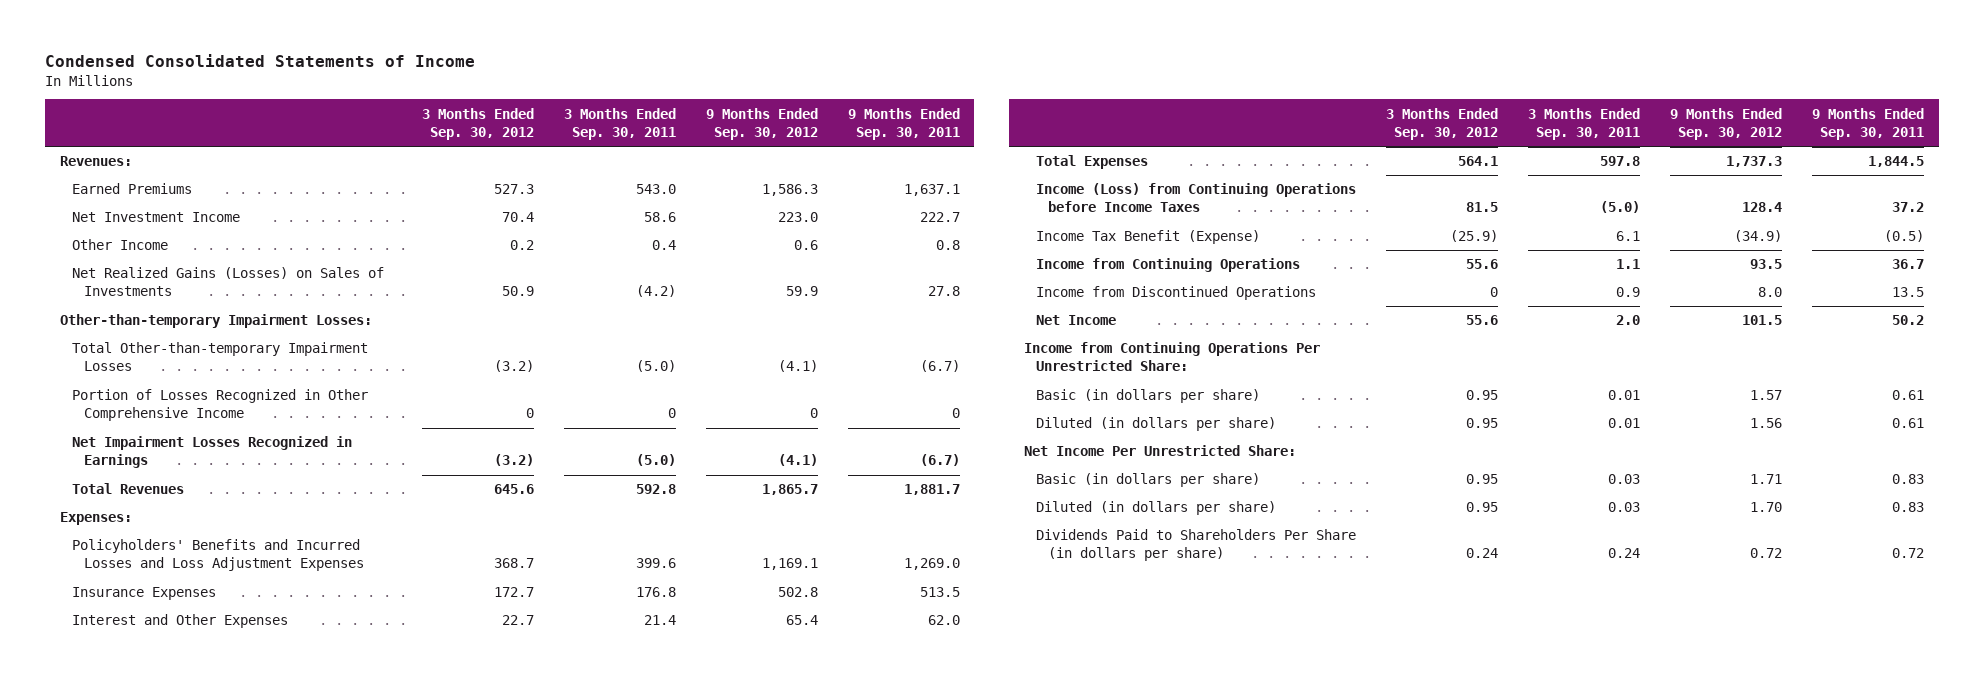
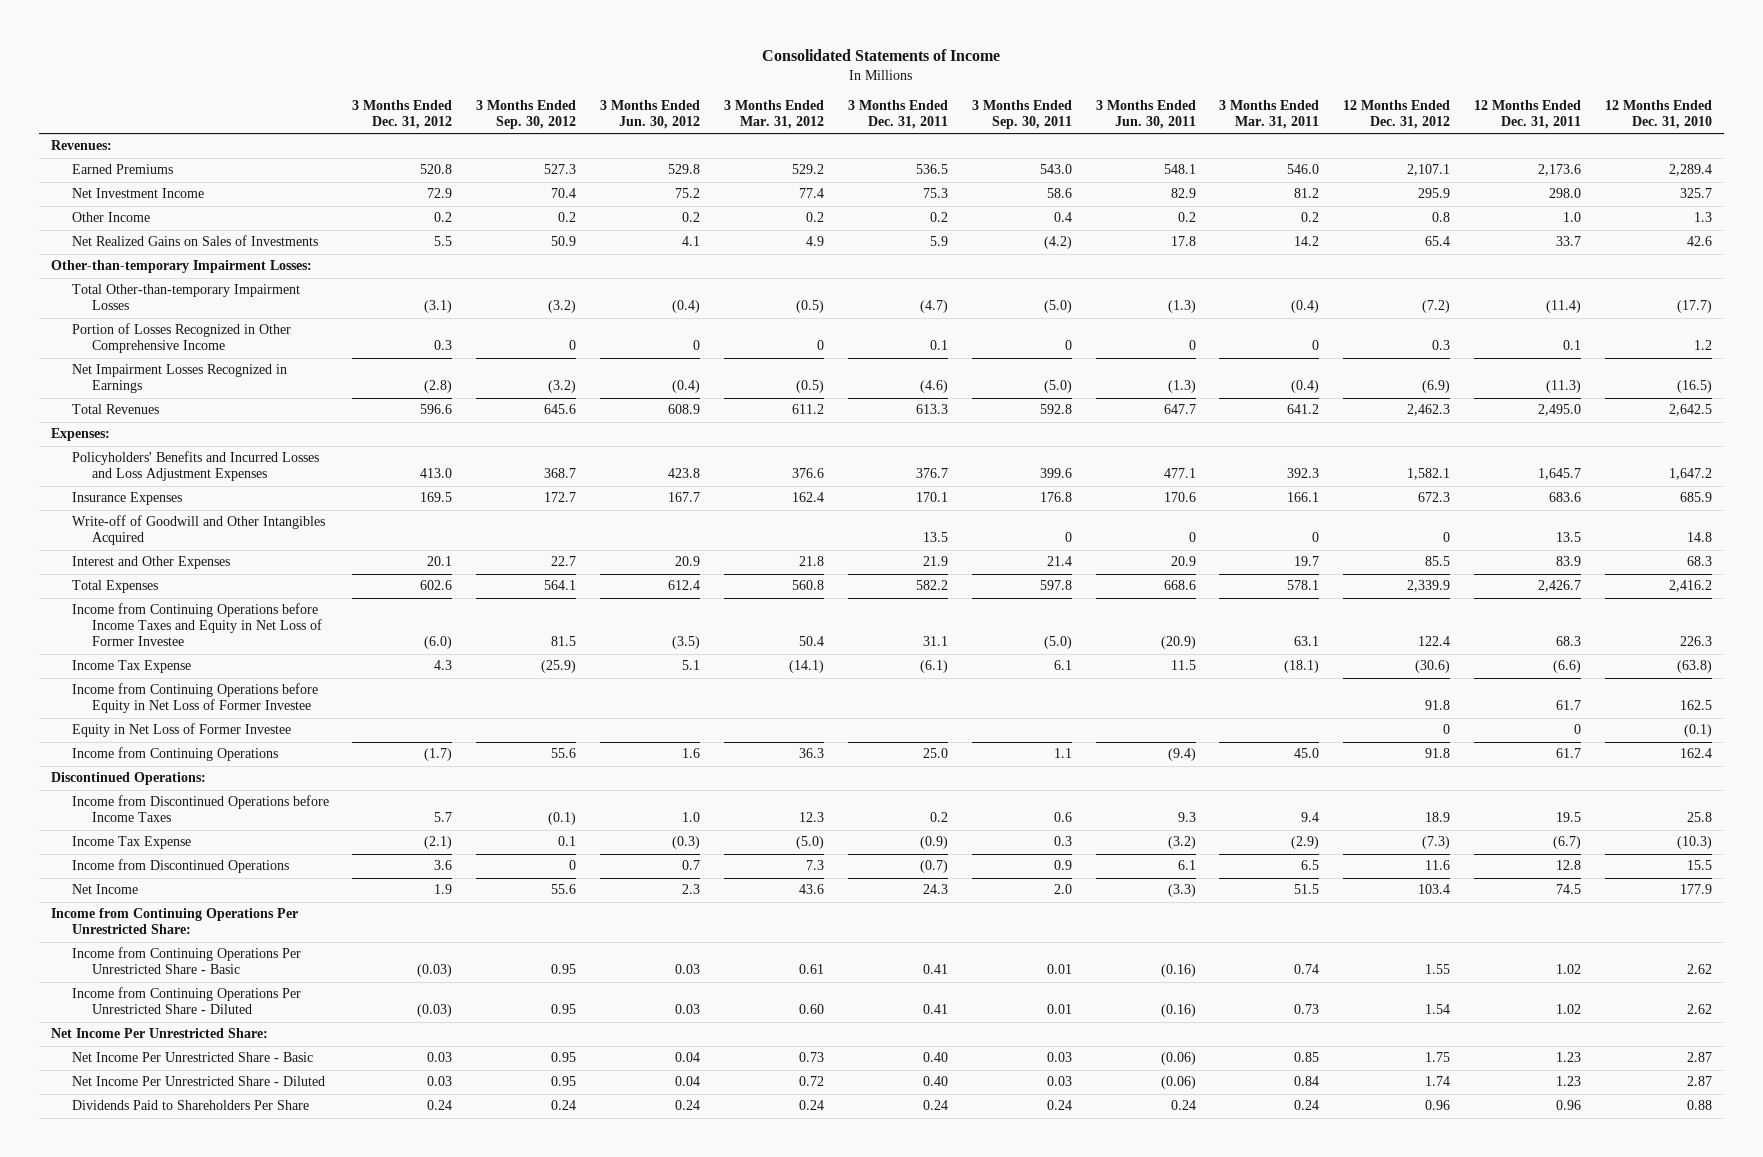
- Condensed Consolidated Statements of Income
+ Consolidated Statements of Income
- | 3 Months Ended Sep. 30, 2012 | 3 Months Ended Sep. 30, 2011 | 9 Months Ended Sep. 30, 2012 | 9 Months Ended Sep. 30, 2011
+ | 3 Months Ended Dec. 31, 2012 | 3 Months Ended Sep. 30, 2012 | 3 Months Ended Jun. 30, 2012 | 3 Months Ended Mar. 31, 2012 | 3 Months Ended Dec. 31, 2011 | 3 Months Ended Sep. 30, 2011 | 3 Months Ended Jun. 30, 2011 | 3 Months Ended Mar. 31, 2011 | 12 Months Ended Dec. 31, 2012 | 12 Months Ended Dec. 31, 2011 | 12 Months Ended Dec. 31, 2010
- Net Realized Gains (Losses) on Sales of Investments | 50.9 | (4.2) | 59.9 | 27.8
+ Net Realized Gains on Sales of Investments | 5.5 | 50.9 | 4.1 | 4.9 | 5.9 | (4.2) | 17.8 | 14.2 | 65.4 | 33.7 | 42.6
+ Write-off of Goodwill and Other Intangibles Acquired | | | | | 13.5 | 0 | 0 | 0 | 0 | 13.5 | 14.8
- Income (Loss) from Continuing Operations before Income Taxes | 81.5 | (5.0) | 128.4 | 37.2
- Income Tax Benefit (Expense) | (25.9) | 6.1 | (34.9) | (0.5)
+ Income from Continuing Operations before Income Taxes and Equity in Net Loss of Former Investee | (6.0) | 81.5 | (3.5) | 50.4 | 31.1 | (5.0) | (20.9) | 63.1 | 122.4 | 68.3 | 226.3
+ Income Tax Expense | 4.3 | (25.9) | 5.1 | (14.1) | (6.1) | 6.1 | 11.5 | (18.1) | (30.6) | (6.6) | (63.8)
+ Income from Continuing Operations before Equity in Net Loss of Former Investee | | | | | | | | | 91.8 | 61.7 | 162.5
+ Equity in Net Loss of Former Investee | | | | | | | | | 0 | 0 | (0.1)
+ Discontinued Operations:
+ Income from Discontinued Operations before Income Taxes | 5.7 | (0.1) | 1.0 | 12.3 | 0.2 | 0.6 | 9.3 | 9.4 | 18.9 | 19.5 | 25.8
+ Income Tax Expense | (2.1) | 0.1 | (0.3) | (5.0) | (0.9) | 0.3 | (3.2) | (2.9) | (7.3) | (6.7) | (10.3)
- Basic (in dollars per share) | 0.95 | 0.01 | 1.57 | 0.61
- Diluted (in dollars per share) | 0.95 | 0.01 | 1.56 | 0.61
+ Income from Continuing Operations Per Unrestricted Share - Basic | (0.03) | 0.95 | 0.03 | 0.61 | 0.41 | 0.01 | (0.16) | 0.74 | 1.55 | 1.02 | 2.62
+ Income from Continuing Operations Per Unrestricted Share - Diluted | (0.03) | 0.95 | 0.03 | 0.60 | 0.41 | 0.01 | (0.16) | 0.73 | 1.54 | 1.02 | 2.62
- Basic (in dollars per share) | 0.95 | 0.03 | 1.71 | 0.83
- Diluted (in dollars per share) | 0.95 | 0.03 | 1.70 | 0.83
- Dividends Paid to Shareholders Per Share (in dollars per share) | 0.24 | 0.24 | 0.72 | 0.72
+ Net Income Per Unrestricted Share - Basic | 0.03 | 0.95 | 0.04 | 0.73 | 0.40 | 0.03 | (0.06) | 0.85 | 1.75 | 1.23 | 2.87
+ Net Income Per Unrestricted Share - Diluted | 0.03 | 0.95 | 0.04 | 0.72 | 0.40 | 0.03 | (0.06) | 0.84 | 1.74 | 1.23 | 2.87
+ Dividends Paid to Shareholders Per Share | 0.24 | 0.24 | 0.24 | 0.24 | 0.24 | 0.24 | 0.24 | 0.24 | 0.96 | 0.96 | 0.88

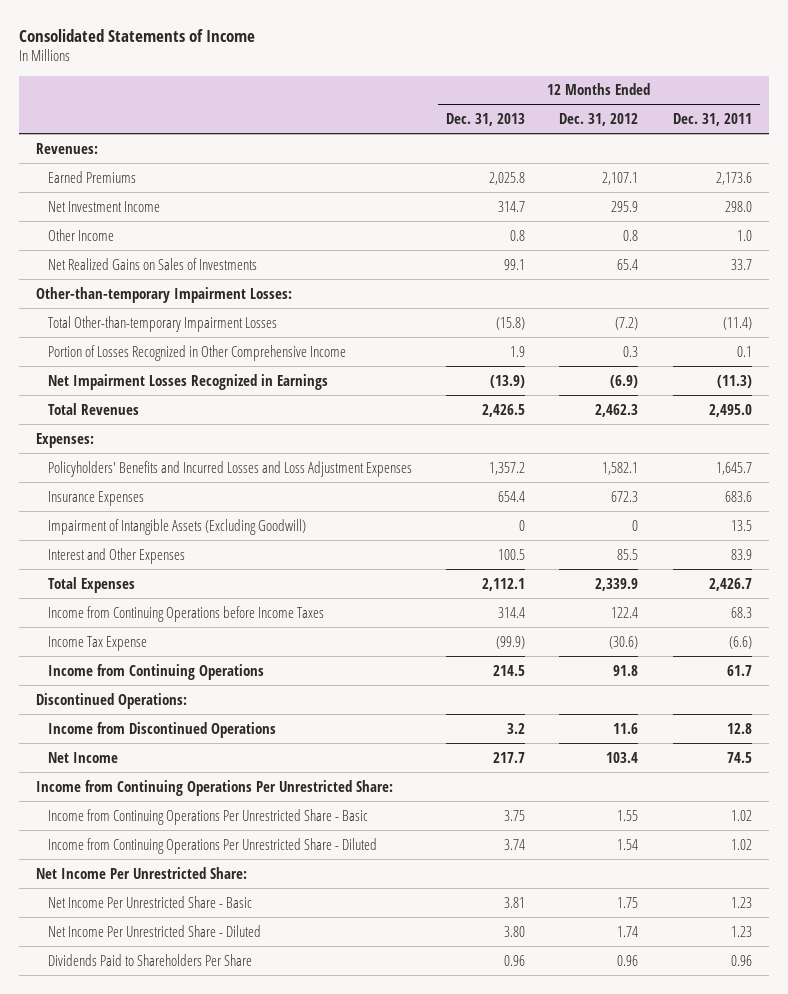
- | 3 Months Ended Dec. 31, 2012 | 3 Months Ended Sep. 30, 2012 | 3 Months Ended Jun. 30, 2012 | 3 Months Ended Mar. 31, 2012 | 3 Months Ended Dec. 31, 2011 | 3 Months Ended Sep. 30, 2011 | 3 Months Ended Jun. 30, 2011 | 3 Months Ended Mar. 31, 2011 | 12 Months Ended Dec. 31, 2012 | 12 Months Ended Dec. 31, 2011 | 12 Months Ended Dec. 31, 2010
+ | 12 Months Ended Dec. 31, 2013 | 12 Months Ended Dec. 31, 2012 | 12 Months Ended Dec. 31, 2011
- Write-off of Goodwill and Other Intangibles Acquired | | | | | 13.5 | 0 | 0 | 0 | 0 | 13.5 | 14.8
+ Impairment of Intangible Assets (Excluding Goodwill) | 0 | 0 | 13.5
- Income from Continuing Operations before Income Taxes and Equity in Net Loss of Former Investee | (6.0) | 81.5 | (3.5) | 50.4 | 31.1 | (5.0) | (20.9) | 63.1 | 122.4 | 68.3 | 226.3
+ Income from Continuing Operations before Income Taxes | 314.4 | 122.4 | 68.3
- Income from Continuing Operations before Equity in Net Loss of Former Investee | | | | | | | | | 91.8 | 61.7 | 162.5
- Equity in Net Loss of Former Investee | | | | | | | | | 0 | 0 | (0.1)
- Income from Discontinued Operations before Income Taxes | 5.7 | (0.1) | 1.0 | 12.3 | 0.2 | 0.6 | 9.3 | 9.4 | 18.9 | 19.5 | 25.8
- Income Tax Expense | (2.1) | 0.1 | (0.3) | (5.0) | (0.9) | 0.3 | (3.2) | (2.9) | (7.3) | (6.7) | (10.3)

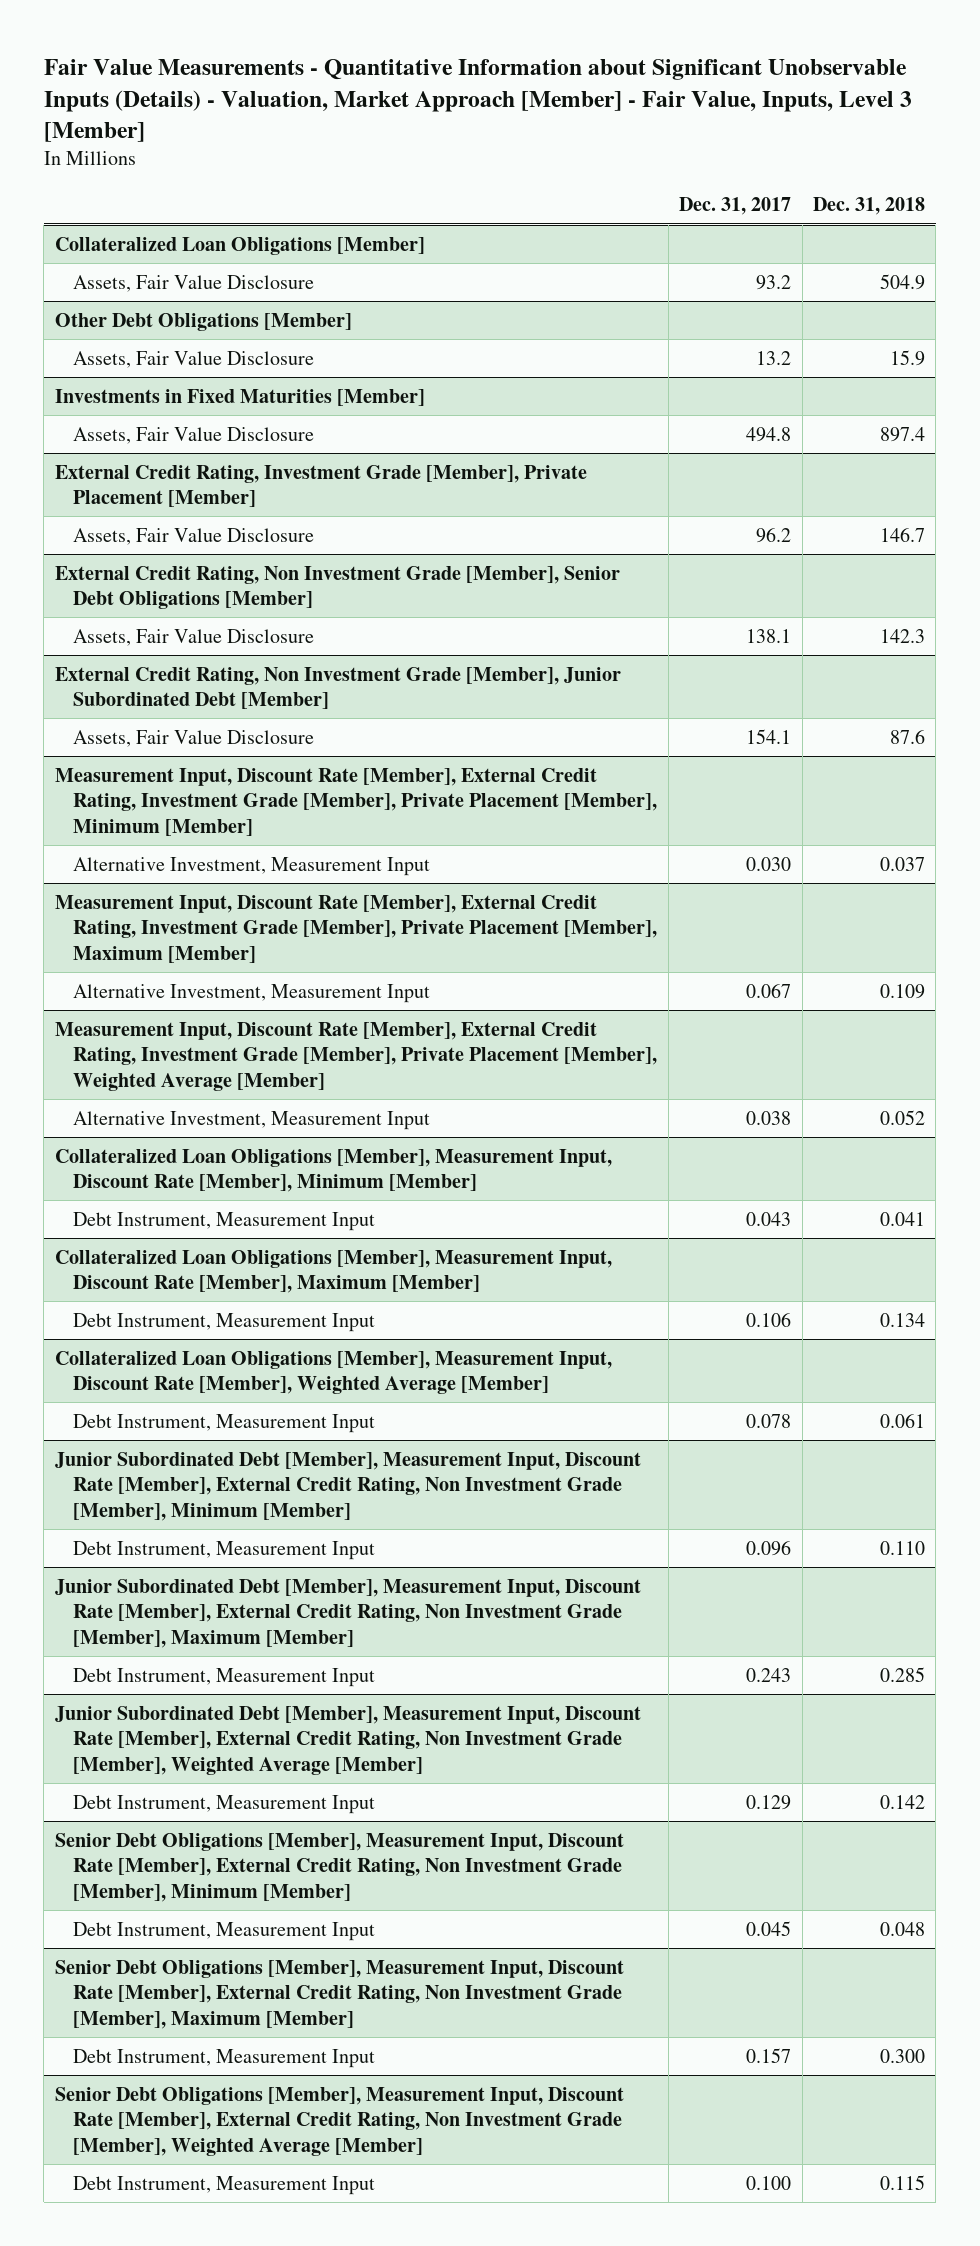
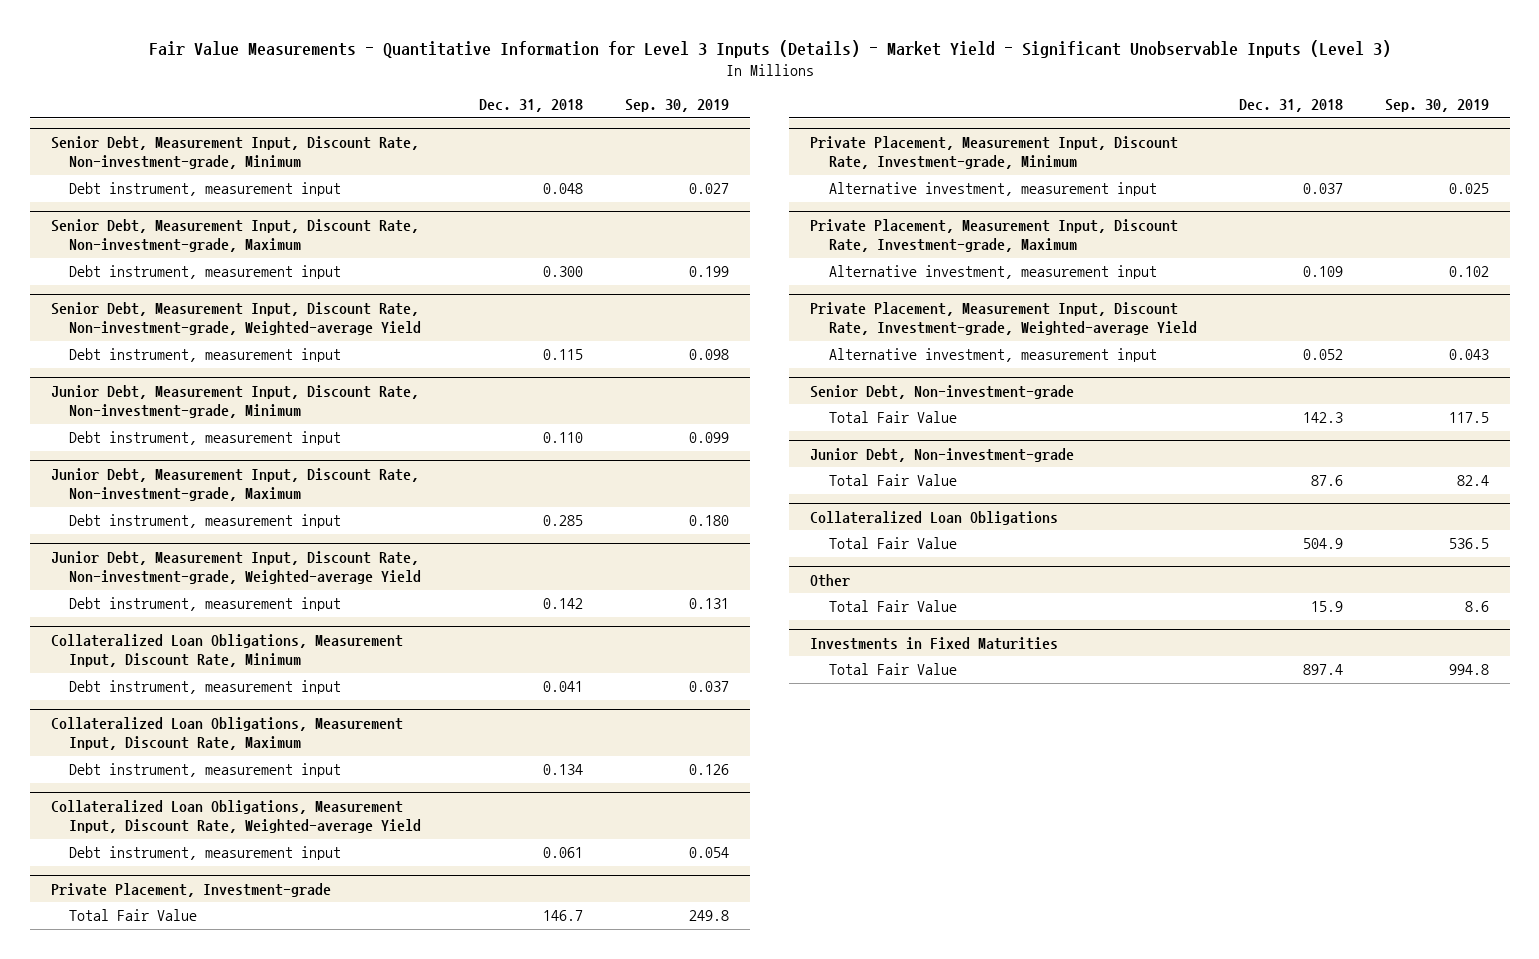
- Fair Value Measurements - Quantitative Information about Significant Unobservable Inputs (Details) - Valuation, Market Approach [Member] - Fair Value, Inputs, Level 3 [Member]
+ Fair Value Measurements - Quantitative Information for Level 3 Inputs (Details) - Market Yield - Significant Unobservable Inputs (Level 3)
- | Dec. 31, 2017 | Dec. 31, 2018
+ | Dec. 31, 2018 | Sep. 30, 2019
- Collateralized Loan Obligations [Member]
- Assets, Fair Value Disclosure | 93.2 | 504.9
- Other Debt Obligations [Member]
- Assets, Fair Value Disclosure | 13.2 | 15.9
- Investments in Fixed Maturities [Member]
- Assets, Fair Value Disclosure | 494.8 | 897.4
- External Credit Rating, Investment Grade [Member], Private Placement [Member]
- Assets, Fair Value Disclosure | 96.2 | 146.7
- External Credit Rating, Non Investment Grade [Member], Senior Debt Obligations [Member]
- Assets, Fair Value Disclosure | 138.1 | 142.3
- External Credit Rating, Non Investment Grade [Member], Junior Subordinated Debt [Member]
- Assets, Fair Value Disclosure | 154.1 | 87.6
- Measurement Input, Discount Rate [Member], External Credit Rating, Investment Grade [Member], Private Placement [Member], Minimum [Member]
- Alternative Investment, Measurement Input | 0.030 | 0.037
- Measurement Input, Discount Rate [Member], External Credit Rating, Investment Grade [Member], Private Placement [Member], Maximum [Member]
- Alternative Investment, Measurement Input | 0.067 | 0.109
- Measurement Input, Discount Rate [Member], External Credit Rating, Investment Grade [Member], Private Placement [Member], Weighted Average [Member]
- Alternative Investment, Measurement Input | 0.038 | 0.052
- Collateralized Loan Obligations [Member], Measurement Input, Discount Rate [Member], Minimum [Member]
- Debt Instrument, Measurement Input | 0.043 | 0.041
- Collateralized Loan Obligations [Member], Measurement Input, Discount Rate [Member], Maximum [Member]
- Debt Instrument, Measurement Input | 0.106 | 0.134
- Collateralized Loan Obligations [Member], Measurement Input, Discount Rate [Member], Weighted Average [Member]
- Debt Instrument, Measurement Input | 0.078 | 0.061
- Junior Subordinated Debt [Member], Measurement Input, Discount Rate [Member], External Credit Rating, Non Investment Grade [Member], Minimum [Member]
- Debt Instrument, Measurement Input | 0.096 | 0.110
- Junior Subordinated Debt [Member], Measurement Input, Discount Rate [Member], External Credit Rating, Non Investment Grade [Member], Maximum [Member]
- Debt Instrument, Measurement Input | 0.243 | 0.285
- Junior Subordinated Debt [Member], Measurement Input, Discount Rate [Member], External Credit Rating, Non Investment Grade [Member], Weighted Average [Member]
- Debt Instrument, Measurement Input | 0.129 | 0.142
- Senior Debt Obligations [Member], Measurement Input, Discount Rate [Member], External Credit Rating, Non Investment Grade [Member], Minimum [Member]
- Debt Instrument, Measurement Input | 0.045 | 0.048
- Senior Debt Obligations [Member], Measurement Input, Discount Rate [Member], External Credit Rating, Non Investment Grade [Member], Maximum [Member]
- Debt Instrument, Measurement Input | 0.157 | 0.300
- Senior Debt Obligations [Member], Measurement Input, Discount Rate [Member], External Credit Rating, Non Investment Grade [Member], Weighted Average [Member]
- Debt Instrument, Measurement Input | 0.100 | 0.115
+ Senior Debt, Measurement Input, Discount Rate, Non-investment-grade, Minimum
+ Debt instrument, measurement input | 0.048 | 0.027
+ Senior Debt, Measurement Input, Discount Rate, Non-investment-grade, Maximum
+ Debt instrument, measurement input | 0.300 | 0.199
+ Senior Debt, Measurement Input, Discount Rate, Non-investment-grade, Weighted-average Yield
+ Debt instrument, measurement input | 0.115 | 0.098
+ Junior Debt, Measurement Input, Discount Rate, Non-investment-grade, Minimum
+ Debt instrument, measurement input | 0.110 | 0.099
+ Junior Debt, Measurement Input, Discount Rate, Non-investment-grade, Maximum
+ Debt instrument, measurement input | 0.285 | 0.180
+ Junior Debt, Measurement Input, Discount Rate, Non-investment-grade, Weighted-average Yield
+ Debt instrument, measurement input | 0.142 | 0.131
+ Collateralized Loan Obligations, Measurement Input, Discount Rate, Minimum
+ Debt instrument, measurement input | 0.041 | 0.037
+ Collateralized Loan Obligations, Measurement Input, Discount Rate, Maximum
+ Debt instrument, measurement input | 0.134 | 0.126
+ Collateralized Loan Obligations, Measurement Input, Discount Rate, Weighted-average Yield
+ Debt instrument, measurement input | 0.061 | 0.054
+ Private Placement, Investment-grade
+ Total Fair Value | 146.7 | 249.8
+ Private Placement, Measurement Input, Discount Rate, Investment-grade, Minimum
+ Alternative investment, measurement input | 0.037 | 0.025
+ Private Placement, Measurement Input, Discount Rate, Investment-grade, Maximum
+ Alternative investment, measurement input | 0.109 | 0.102
+ Private Placement, Measurement Input, Discount Rate, Investment-grade, Weighted-average Yield
+ Alternative investment, measurement input | 0.052 | 0.043
+ Senior Debt, Non-investment-grade
+ Total Fair Value | 142.3 | 117.5
+ Junior Debt, Non-investment-grade
+ Total Fair Value | 87.6 | 82.4
+ Collateralized Loan Obligations
+ Total Fair Value | 504.9 | 536.5
+ Other
+ Total Fair Value | 15.9 | 8.6
+ Investments in Fixed Maturities
+ Total Fair Value | 897.4 | 994.8

